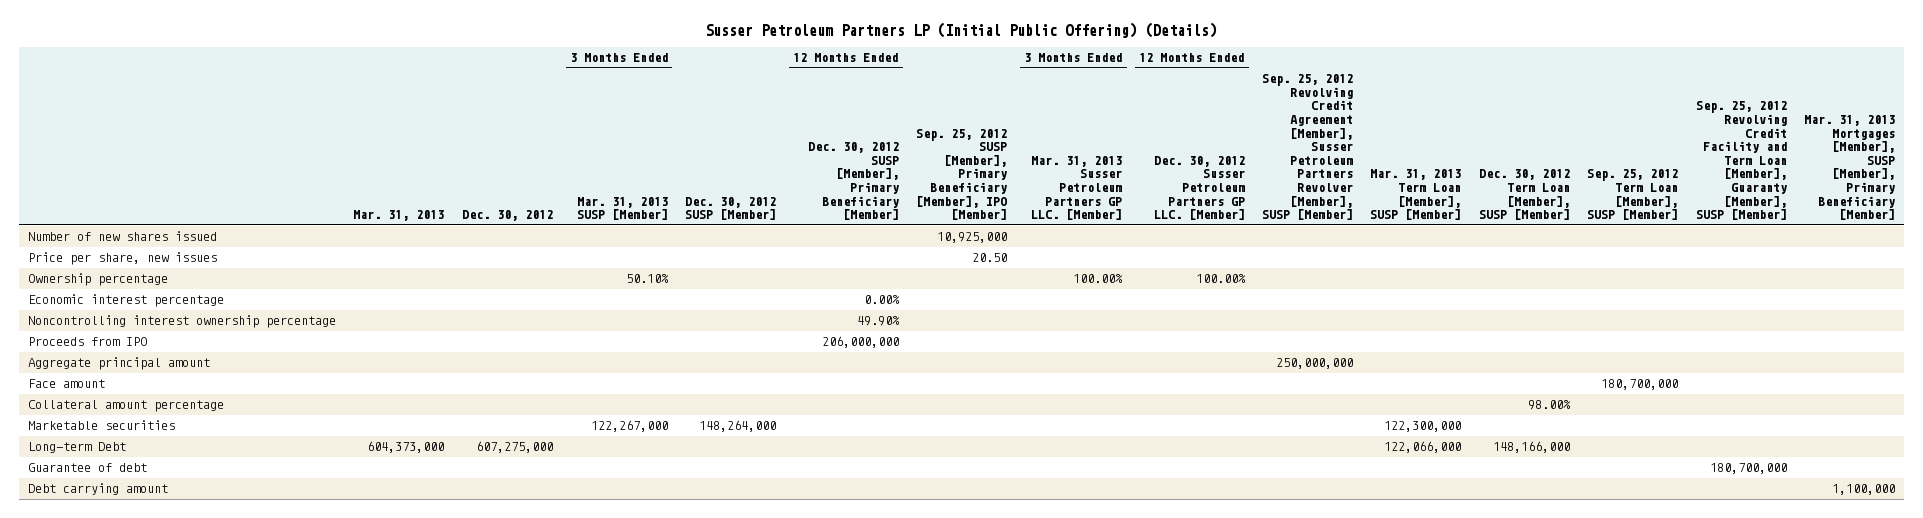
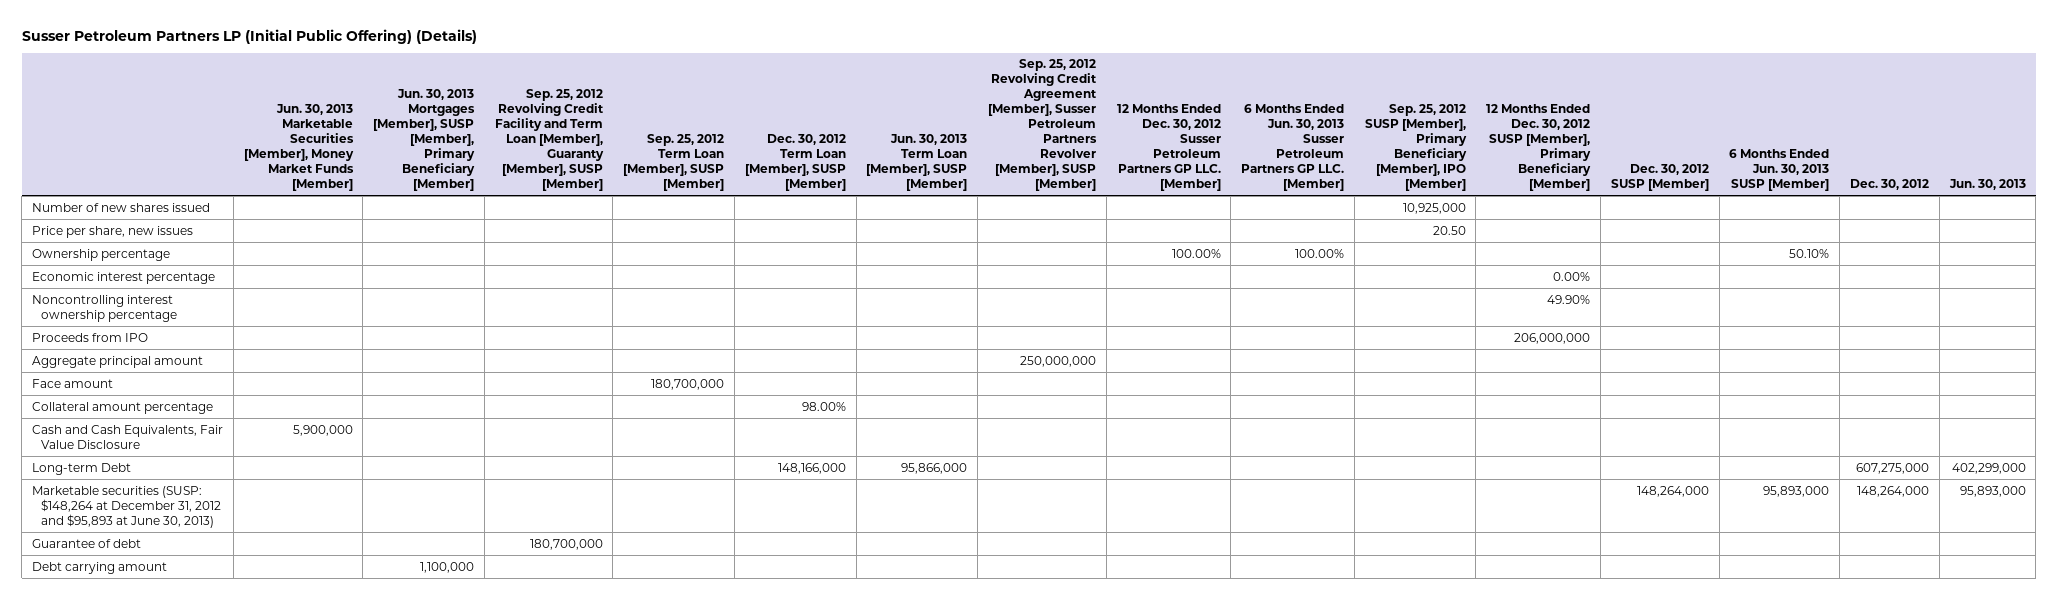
- | Mar. 31, 2013 | Dec. 30, 2012 | 3 Months Ended Mar. 31, 2013 SUSP [Member] | Dec. 30, 2012 SUSP [Member] | 12 Months Ended Dec. 30, 2012 SUSP [Member], Primary Beneficiary [Member] | Sep. 25, 2012 SUSP [Member], Primary Beneficiary [Member], IPO [Member] | 3 Months Ended Mar. 31, 2013 Susser Petroleum Partners GP LLC. [Member] | 12 Months Ended Dec. 30, 2012 Susser Petroleum Partners GP LLC. [Member] | Sep. 25, 2012 Revolving Credit Agreement [Member], Susser Petroleum Partners Revolver [Member], SUSP [Member] | Mar. 31, 2013 Term Loan [Member], SUSP [Member] | Dec. 30, 2012 Term Loan [Member], SUSP [Member] | Sep. 25, 2012 Term Loan [Member], SUSP [Member] | Sep. 25, 2012 Revolving Credit Facility and Term Loan [Member], Guaranty [Member], SUSP [Member] | Mar. 31, 2013 Mortgages [Member], SUSP [Member], Primary Beneficiary [Member]
+ | Jun. 30, 2013 Marketable Securities [Member], Money Market Funds [Member] | Jun. 30, 2013 Mortgages [Member], SUSP [Member], Primary Beneficiary [Member] | Sep. 25, 2012 Revolving Credit Facility and Term Loan [Member], Guaranty [Member], SUSP [Member] | Sep. 25, 2012 Term Loan [Member], SUSP [Member] | Dec. 30, 2012 Term Loan [Member], SUSP [Member] | Jun. 30, 2013 Term Loan [Member], SUSP [Member] | Sep. 25, 2012 Revolving Credit Agreement [Member], Susser Petroleum Partners Revolver [Member], SUSP [Member] | 12 Months Ended Dec. 30, 2012 Susser Petroleum Partners GP LLC. [Member] | 6 Months Ended Jun. 30, 2013 Susser Petroleum Partners GP LLC. [Member] | Sep. 25, 2012 SUSP [Member], Primary Beneficiary [Member], IPO [Member] | 12 Months Ended Dec. 30, 2012 SUSP [Member], Primary Beneficiary [Member] | Dec. 30, 2012 SUSP [Member] | 6 Months Ended Jun. 30, 2013 SUSP [Member] | Dec. 30, 2012 | Jun. 30, 2013
- Marketable securities | | | 122,267,000 | 148,264,000 | | | | | | 122,300,000 | | | |
+ Cash and Cash Equivalents, Fair Value Disclosure | 5,900,000 | | | | | | | | | | | | | |
+ Marketable securities (SUSP: $148,264 at December 31, 2012 and $95,893 at June 30, 2013) | | | | | | | | | | | | 148,264,000 | 95,893,000 | 148,264,000 | 95,893,000

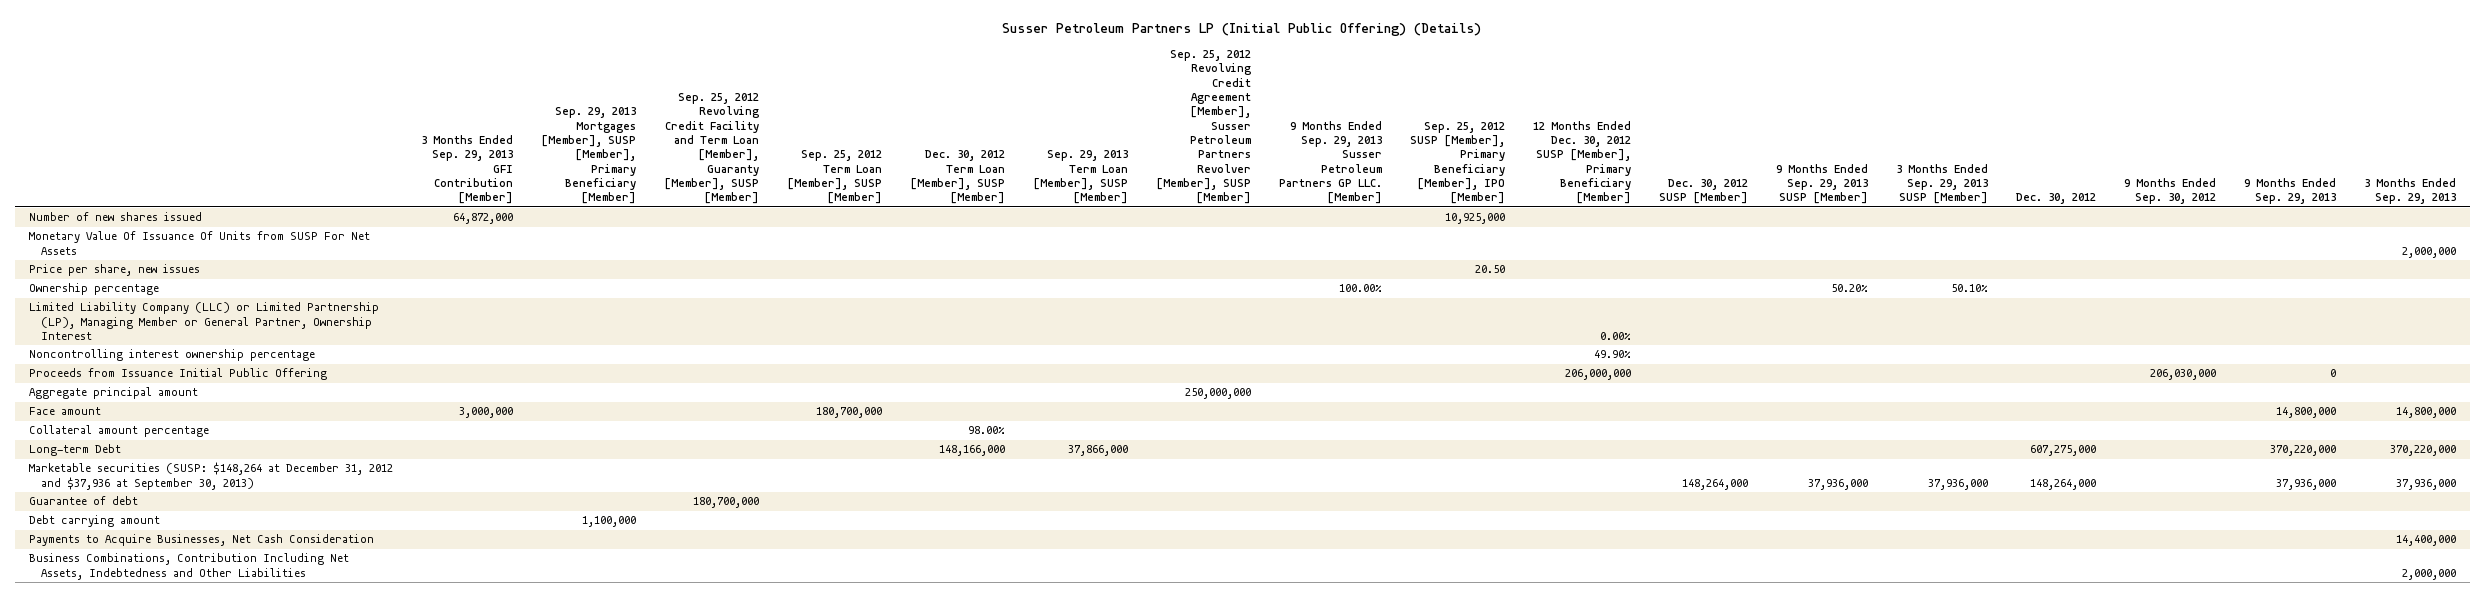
- | Jun. 30, 2013 Marketable Securities [Member], Money Market Funds [Member] | Jun. 30, 2013 Mortgages [Member], SUSP [Member], Primary Beneficiary [Member] | Sep. 25, 2012 Revolving Credit Facility and Term Loan [Member], Guaranty [Member], SUSP [Member] | Sep. 25, 2012 Term Loan [Member], SUSP [Member] | Dec. 30, 2012 Term Loan [Member], SUSP [Member] | Jun. 30, 2013 Term Loan [Member], SUSP [Member] | Sep. 25, 2012 Revolving Credit Agreement [Member], Susser Petroleum Partners Revolver [Member], SUSP [Member] | 12 Months Ended Dec. 30, 2012 Susser Petroleum Partners GP LLC. [Member] | 6 Months Ended Jun. 30, 2013 Susser Petroleum Partners GP LLC. [Member] | Sep. 25, 2012 SUSP [Member], Primary Beneficiary [Member], IPO [Member] | 12 Months Ended Dec. 30, 2012 SUSP [Member], Primary Beneficiary [Member] | Dec. 30, 2012 SUSP [Member] | 6 Months Ended Jun. 30, 2013 SUSP [Member] | Dec. 30, 2012 | Jun. 30, 2013
+ | 3 Months Ended Sep. 29, 2013 GFI Contribution [Member] | Sep. 29, 2013 Mortgages [Member], SUSP [Member], Primary Beneficiary [Member] | Sep. 25, 2012 Revolving Credit Facility and Term Loan [Member], Guaranty [Member], SUSP [Member] | Sep. 25, 2012 Term Loan [Member], SUSP [Member] | Dec. 30, 2012 Term Loan [Member], SUSP [Member] | Sep. 29, 2013 Term Loan [Member], SUSP [Member] | Sep. 25, 2012 Revolving Credit Agreement [Member], Susser Petroleum Partners Revolver [Member], SUSP [Member] | 9 Months Ended Sep. 29, 2013 Susser Petroleum Partners GP LLC. [Member] | Sep. 25, 2012 SUSP [Member], Primary Beneficiary [Member], IPO [Member] | 12 Months Ended Dec. 30, 2012 SUSP [Member], Primary Beneficiary [Member] | Dec. 30, 2012 SUSP [Member] | 9 Months Ended Sep. 29, 2013 SUSP [Member] | 3 Months Ended Sep. 29, 2013 SUSP [Member] | Dec. 30, 2012 | 9 Months Ended Sep. 30, 2012 | 9 Months Ended Sep. 29, 2013 | 3 Months Ended Sep. 29, 2013
+ Monetary Value Of Issuance Of Units from SUSP For Net Assets | | | | | | | | | | | | | | | | | 2,000,000
- Economic interest percentage | | | | | | | | | | | 0.00% | | | |
+ Limited Liability Company (LLC) or Limited Partnership (LP), Managing Member or General Partner, Ownership Interest | | | | | | | | | | 0.00% | | | | | | |
- Proceeds from IPO | | | | | | | | | | | 206,000,000 | | | |
+ Proceeds from Issuance Initial Public Offering | | | | | | | | | | 206,000,000 | | | | | 206,030,000 | 0 |
- Cash and Cash Equivalents, Fair Value Disclosure | 5,900,000 | | | | | | | | | | | | | |
- Marketable securities (SUSP: $148,264 at December 31, 2012 and $95,893 at June 30, 2013) | | | | | | | | | | | | 148,264,000 | 95,893,000 | 148,264,000 | 95,893,000
+ Marketable securities (SUSP: $148,264 at December 31, 2012 and $37,936 at September 30, 2013) | | | | | | | | | | | 148,264,000 | 37,936,000 | 37,936,000 | 148,264,000 | | 37,936,000 | 37,936,000
+ Payments to Acquire Businesses, Net Cash Consideration | | | | | | | | | | | | | | | | | 14,400,000
+ Business Combinations, Contribution Including Net Assets, Indebtedness and Other Liabilities | | | | | | | | | | | | | | | | | 2,000,000

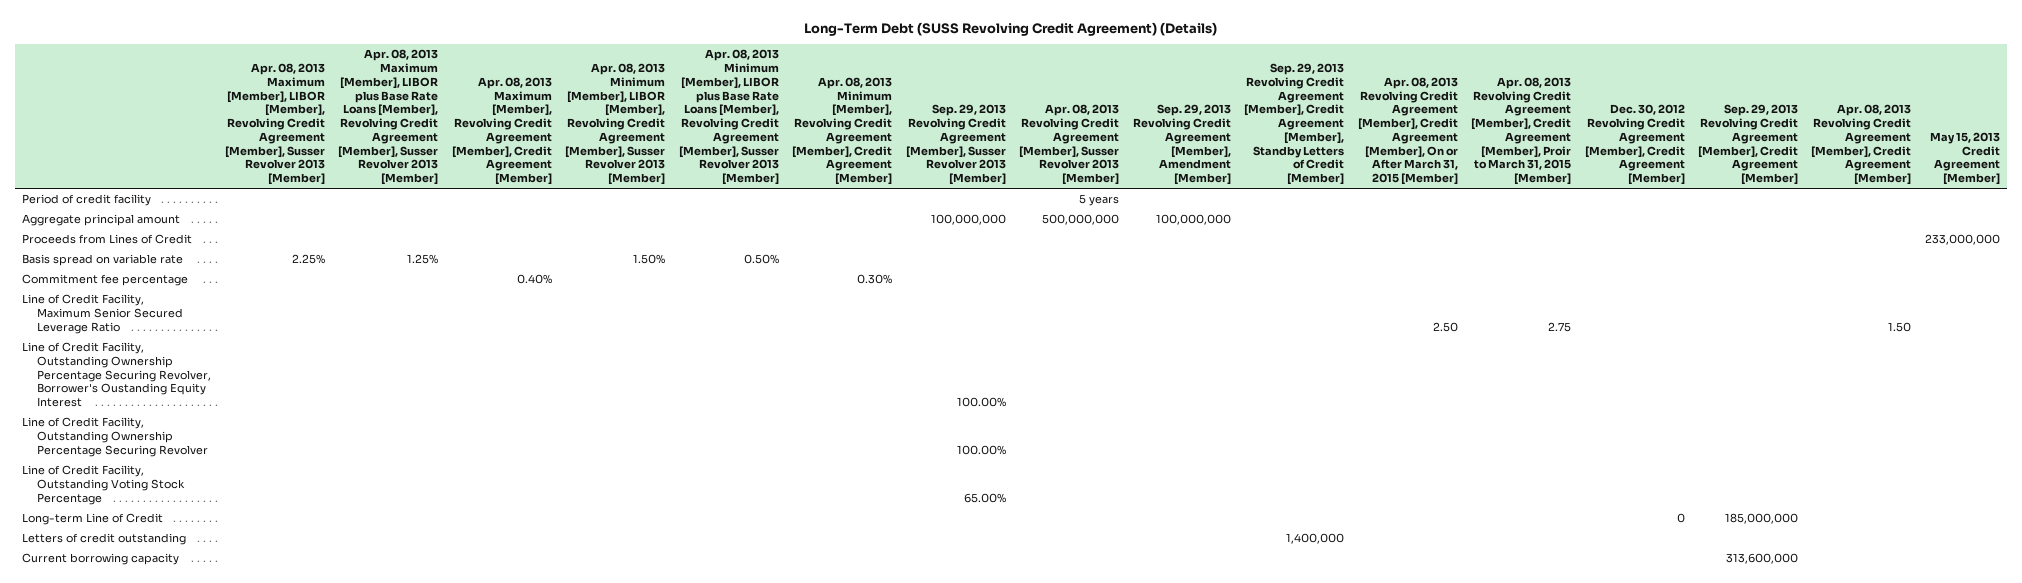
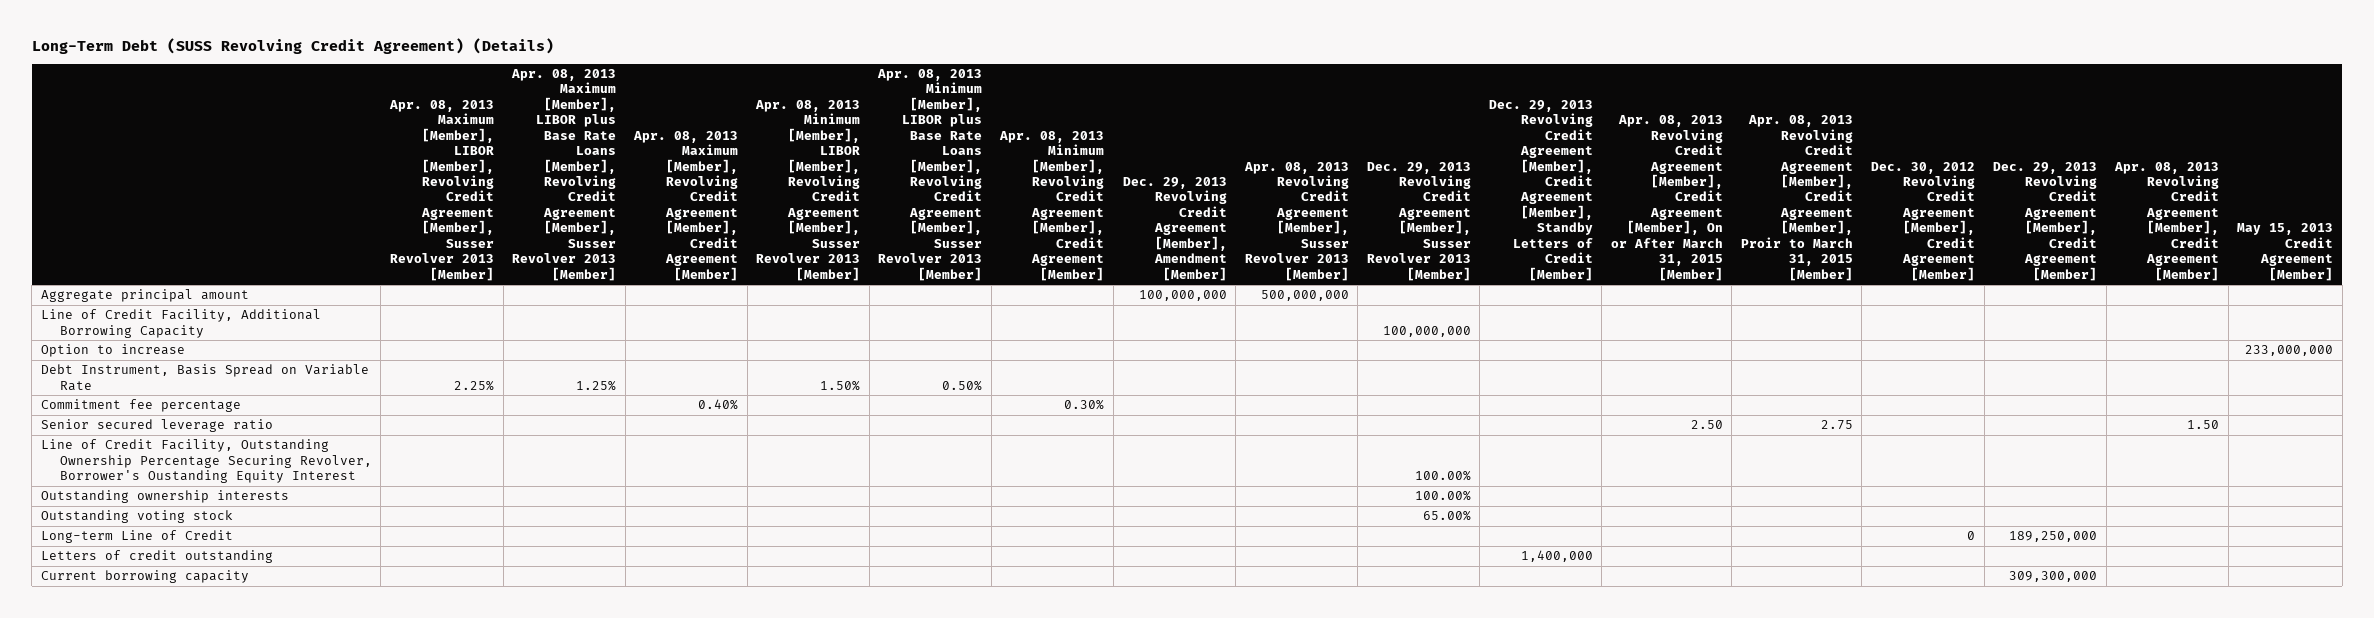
- | Apr. 08, 2013 Maximum [Member], LIBOR [Member], Revolving Credit Agreement [Member], Susser Revolver 2013 [Member] | Apr. 08, 2013 Maximum [Member], LIBOR plus Base Rate Loans [Member], Revolving Credit Agreement [Member], Susser Revolver 2013 [Member] | Apr. 08, 2013 Maximum [Member], Revolving Credit Agreement [Member], Credit Agreement [Member] | Apr. 08, 2013 Minimum [Member], LIBOR [Member], Revolving Credit Agreement [Member], Susser Revolver 2013 [Member] | Apr. 08, 2013 Minimum [Member], LIBOR plus Base Rate Loans [Member], Revolving Credit Agreement [Member], Susser Revolver 2013 [Member] | Apr. 08, 2013 Minimum [Member], Revolving Credit Agreement [Member], Credit Agreement [Member] | Sep. 29, 2013 Revolving Credit Agreement [Member], Susser Revolver 2013 [Member] | Apr. 08, 2013 Revolving Credit Agreement [Member], Susser Revolver 2013 [Member] | Sep. 29, 2013 Revolving Credit Agreement [Member], Amendment [Member] | Sep. 29, 2013 Revolving Credit Agreement [Member], Credit Agreement [Member], Standby Letters of Credit [Member] | Apr. 08, 2013 Revolving Credit Agreement [Member], Credit Agreement [Member], On or After March 31, 2015 [Member] | Apr. 08, 2013 Revolving Credit Agreement [Member], Credit Agreement [Member], Proir to March 31, 2015 [Member] | Dec. 30, 2012 Revolving Credit Agreement [Member], Credit Agreement [Member] | Sep. 29, 2013 Revolving Credit Agreement [Member], Credit Agreement [Member] | Apr. 08, 2013 Revolving Credit Agreement [Member], Credit Agreement [Member] | May 15, 2013 Credit Agreement [Member]
+ | Apr. 08, 2013 Maximum [Member], LIBOR [Member], Revolving Credit Agreement [Member], Susser Revolver 2013 [Member] | Apr. 08, 2013 Maximum [Member], LIBOR plus Base Rate Loans [Member], Revolving Credit Agreement [Member], Susser Revolver 2013 [Member] | Apr. 08, 2013 Maximum [Member], Revolving Credit Agreement [Member], Credit Agreement [Member] | Apr. 08, 2013 Minimum [Member], LIBOR [Member], Revolving Credit Agreement [Member], Susser Revolver 2013 [Member] | Apr. 08, 2013 Minimum [Member], LIBOR plus Base Rate Loans [Member], Revolving Credit Agreement [Member], Susser Revolver 2013 [Member] | Apr. 08, 2013 Minimum [Member], Revolving Credit Agreement [Member], Credit Agreement [Member] | Dec. 29, 2013 Revolving Credit Agreement [Member], Amendment [Member] | Apr. 08, 2013 Revolving Credit Agreement [Member], Susser Revolver 2013 [Member] | Dec. 29, 2013 Revolving Credit Agreement [Member], Susser Revolver 2013 [Member] | Dec. 29, 2013 Revolving Credit Agreement [Member], Credit Agreement [Member], Standby Letters of Credit [Member] | Apr. 08, 2013 Revolving Credit Agreement [Member], Credit Agreement [Member], On or After March 31, 2015 [Member] | Apr. 08, 2013 Revolving Credit Agreement [Member], Credit Agreement [Member], Proir to March 31, 2015 [Member] | Dec. 30, 2012 Revolving Credit Agreement [Member], Credit Agreement [Member] | Dec. 29, 2013 Revolving Credit Agreement [Member], Credit Agreement [Member] | Apr. 08, 2013 Revolving Credit Agreement [Member], Credit Agreement [Member] | May 15, 2013 Credit Agreement [Member]
- Period of credit facility | | | | | | | | 5 years | | | | | | | |
- Proceeds from Lines of Credit | | | | | | | | | | | | | | | | 233,000,000
- Basis spread on variable rate | 2.25% | 1.25% | | 1.50% | 0.50% | | | | | | | | | | |
+ Line of Credit Facility, Additional Borrowing Capacity | | | | | | | | | 100,000,000 | | | | | | |
+ Option to increase | | | | | | | | | | | | | | | | 233,000,000
+ Debt Instrument, Basis Spread on Variable Rate | 2.25% | 1.25% | | 1.50% | 0.50% | | | | | | | | | | |
- Line of Credit Facility, Maximum Senior Secured Leverage Ratio | | | | | | | | | | | 2.50 | 2.75 | | | 1.50 |
+ Senior secured leverage ratio | | | | | | | | | | | 2.50 | 2.75 | | | 1.50 |
- Line of Credit Facility, Outstanding Ownership Percentage Securing Revolver | | | | | | | 100.00% | | | | | | | | |
- Line of Credit Facility, Outstanding Voting Stock Percentage | | | | | | | 65.00% | | | | | | | | |
+ Outstanding ownership interests | | | | | | | | | 100.00% | | | | | | |
+ Outstanding voting stock | | | | | | | | | 65.00% | | | | | | |

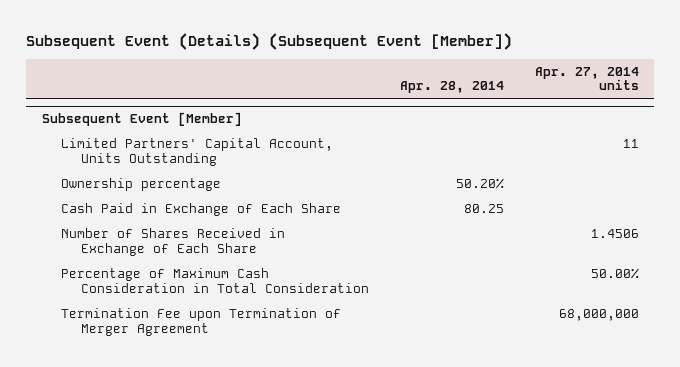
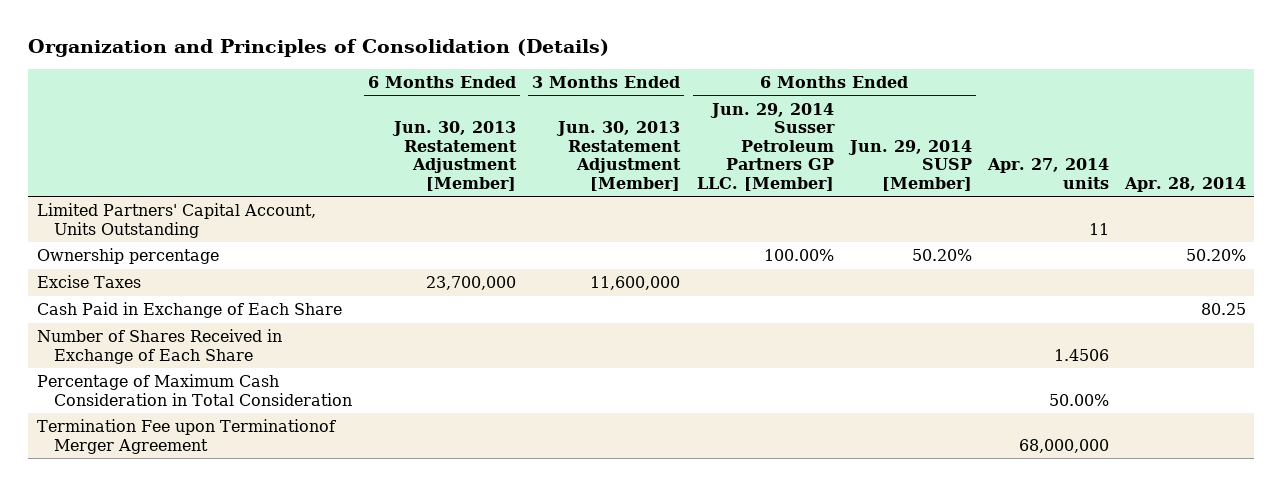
- Subsequent Event (Details) (Subsequent Event [Member])
+ Organization and Principles of Consolidation (Details)
- | Apr. 28, 2014 | Apr. 27, 2014 units
+ | 6 Months Ended Jun. 30, 2013 Restatement Adjustment [Member] | 3 Months Ended Jun. 30, 2013 Restatement Adjustment [Member] | 6 Months Ended Jun. 29, 2014 Susser Petroleum Partners GP LLC. [Member] | 6 Months Ended Jun. 29, 2014 SUSP [Member] | Apr. 27, 2014 units | Apr. 28, 2014
- Subsequent Event [Member]
+ Excise Taxes | 23,700,000 | 11,600,000 | | | |
- Termination Fee upon Termination of Merger Agreement | | 68,000,000
+ Termination Fee upon Terminationof Merger Agreement | | | | | 68,000,000 |

